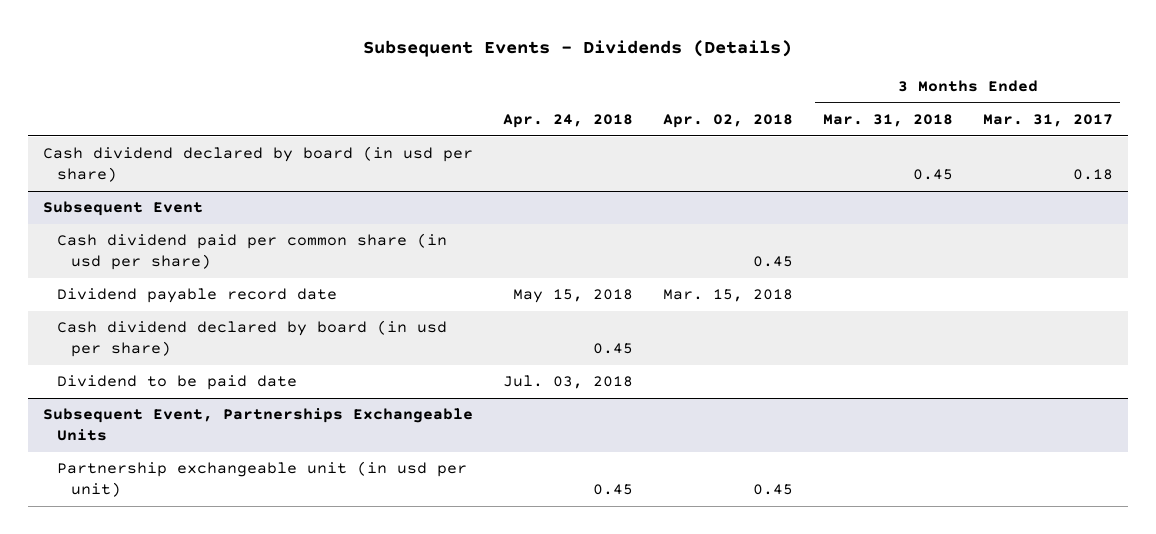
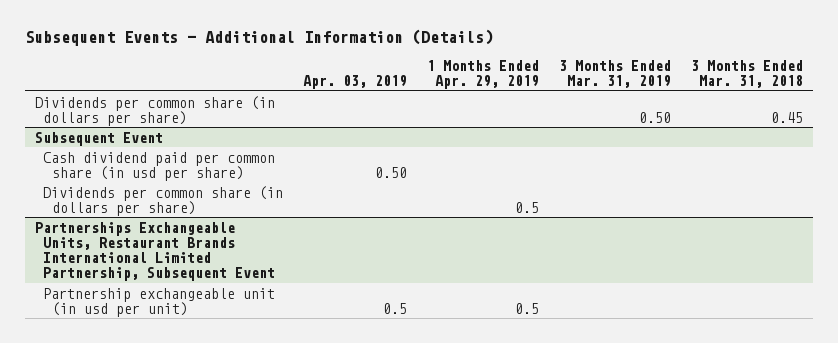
- Subsequent Events - Dividends (Details)
+ Subsequent Events - Additional Information (Details)
- | Apr. 24, 2018 | Apr. 02, 2018 | 3 Months Ended Mar. 31, 2018 | 3 Months Ended Mar. 31, 2017
+ | Apr. 03, 2019 | 1 Months Ended Apr. 29, 2019 | 3 Months Ended Mar. 31, 2019 | 3 Months Ended Mar. 31, 2018
- Cash dividend declared by board (in usd per share) | | | 0.45 | 0.18
+ Dividends per common share (in dollars per share) | | | 0.50 | 0.45
@ Subsequent Event
- Dividend payable record date | May 15, 2018 | Mar. 15, 2018 | |
- Cash dividend declared by board (in usd per share) | 0.45 | | |
- Dividend to be paid date | Jul. 03, 2018 | | |
- Subsequent Event, Partnerships Exchangeable Units
@ Subsequent Event
+ Dividends per common share (in dollars per share) | | 0.5 | |
+ Partnerships Exchangeable Units, Restaurant Brands International Limited Partnership, Subsequent Event

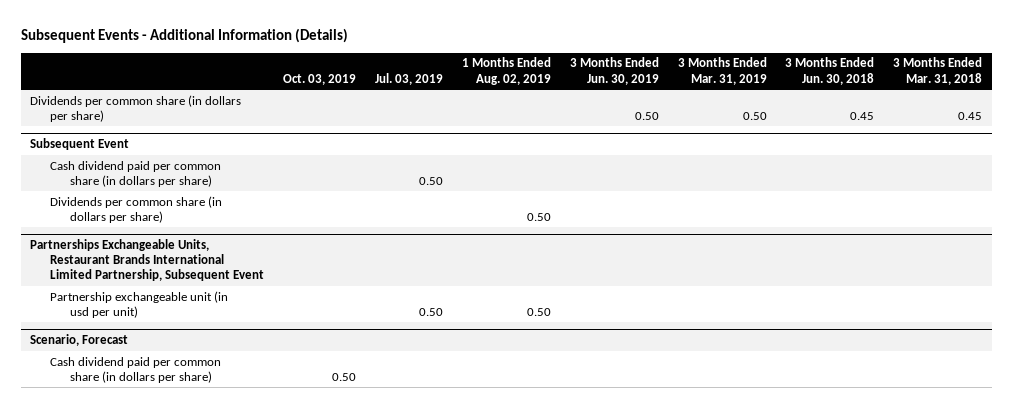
- | Apr. 03, 2019 | 1 Months Ended Apr. 29, 2019 | 3 Months Ended Mar. 31, 2019 | 3 Months Ended Mar. 31, 2018
+ | Oct. 03, 2019 | Jul. 03, 2019 | 1 Months Ended Aug. 02, 2019 | 3 Months Ended Jun. 30, 2019 | 3 Months Ended Mar. 31, 2019 | 3 Months Ended Jun. 30, 2018 | 3 Months Ended Mar. 31, 2018
@ Subsequent Event
- Cash dividend paid per common share (in usd per share) | 0.50 | | |
+ Cash dividend paid per common share (in dollars per share) | | 0.50 | | | | |
+ Scenario, Forecast
+ Cash dividend paid per common share (in dollars per share) | 0.50 | | | | | |

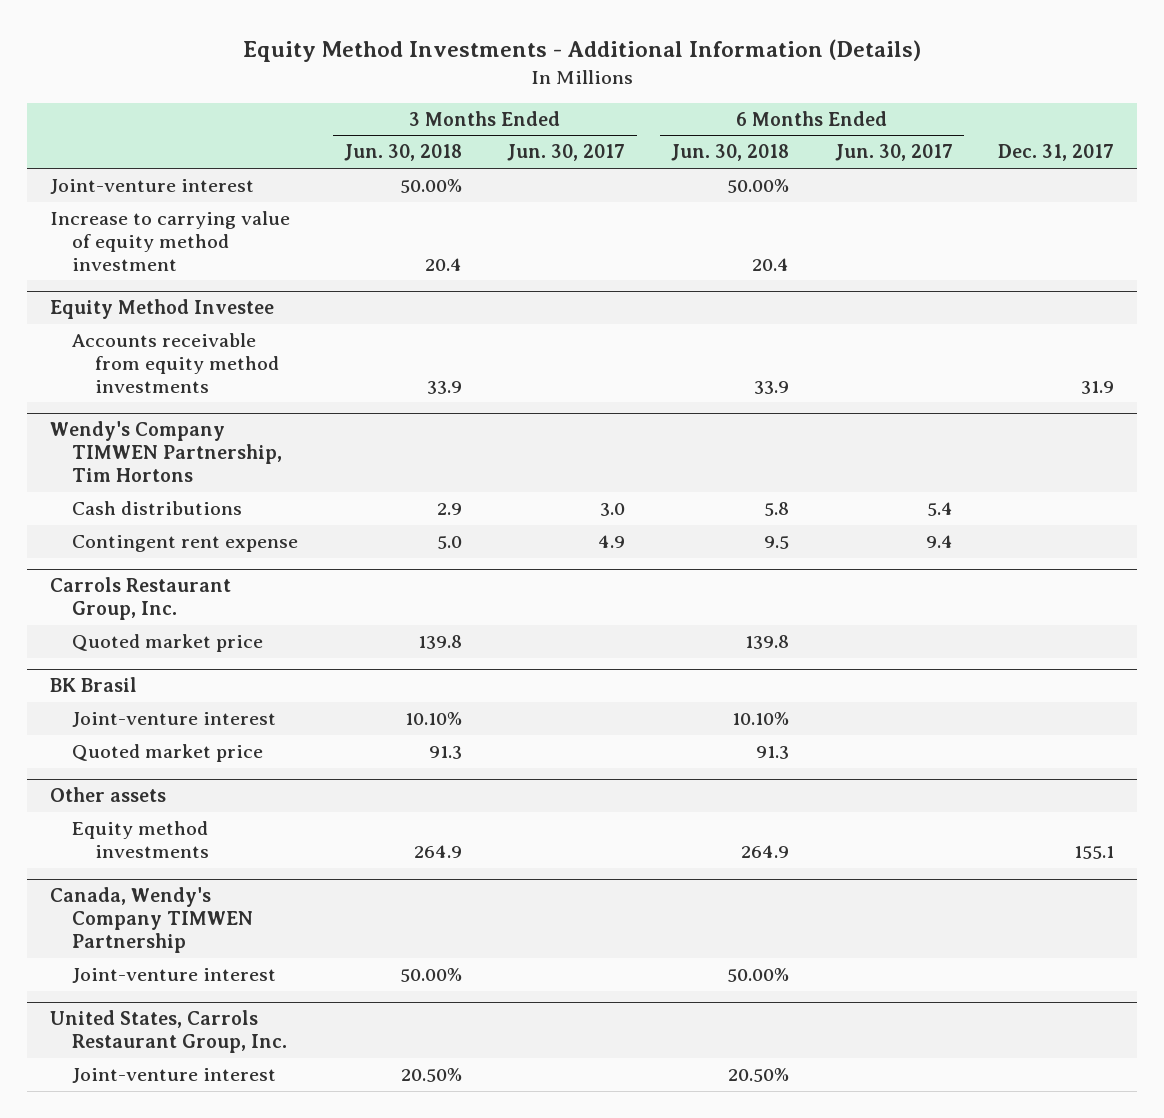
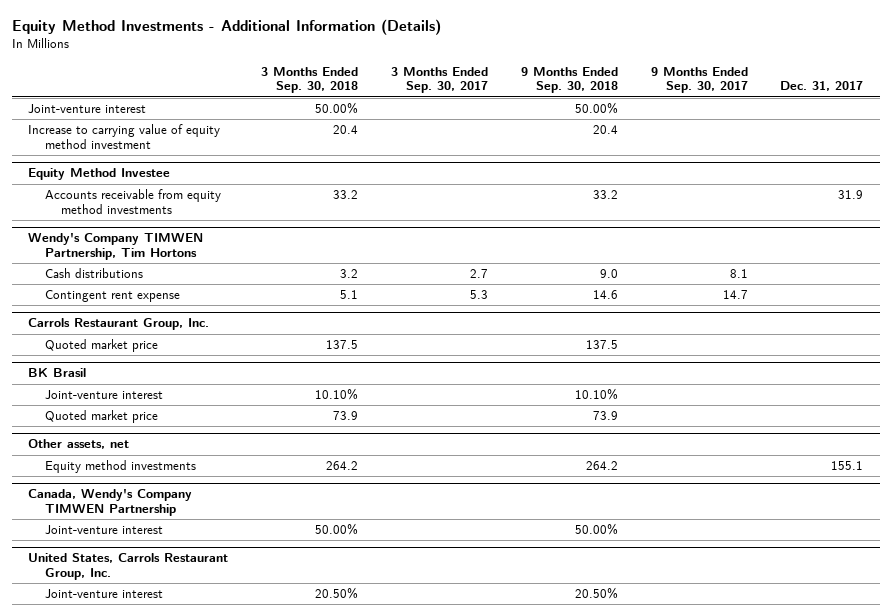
- | 3 Months Ended Jun. 30, 2018 | 3 Months Ended Jun. 30, 2017 | 6 Months Ended Jun. 30, 2018 | 6 Months Ended Jun. 30, 2017 | Dec. 31, 2017
+ | 3 Months Ended Sep. 30, 2018 | 3 Months Ended Sep. 30, 2017 | 9 Months Ended Sep. 30, 2018 | 9 Months Ended Sep. 30, 2017 | Dec. 31, 2017
- Other assets
+ Other assets, net

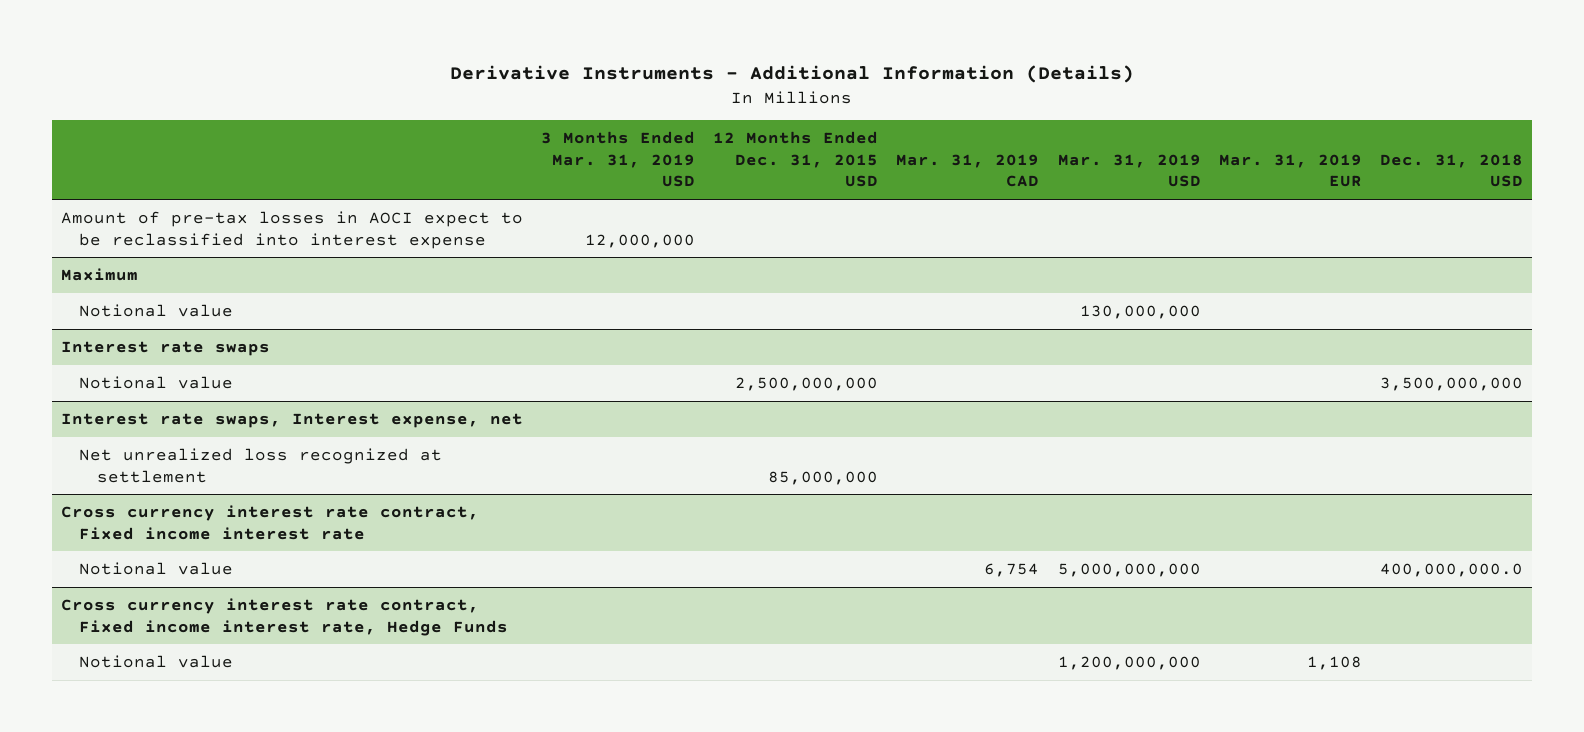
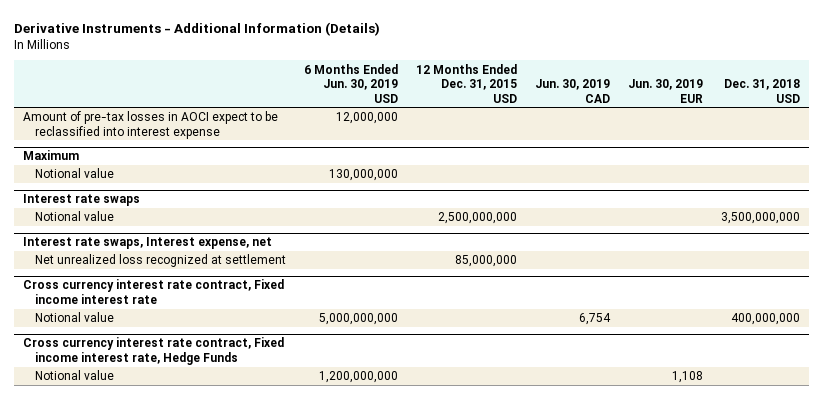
- | 3 Months Ended Mar. 31, 2019 USD | 12 Months Ended Dec. 31, 2015 USD | Mar. 31, 2019 CAD | Mar. 31, 2019 USD | Mar. 31, 2019 EUR | Dec. 31, 2018 USD
+ | 6 Months Ended Jun. 30, 2019 USD | 12 Months Ended Dec. 31, 2015 USD | Jun. 30, 2019 CAD | Jun. 30, 2019 EUR | Dec. 31, 2018 USD
@ Cross currency interest rate contract, Fixed income interest rate
- Notional value | | | 6,754 | 5,000,000,000 | | 400,000,000.0
+ Notional value | 5,000,000,000 | | 6,754 | | 400,000,000

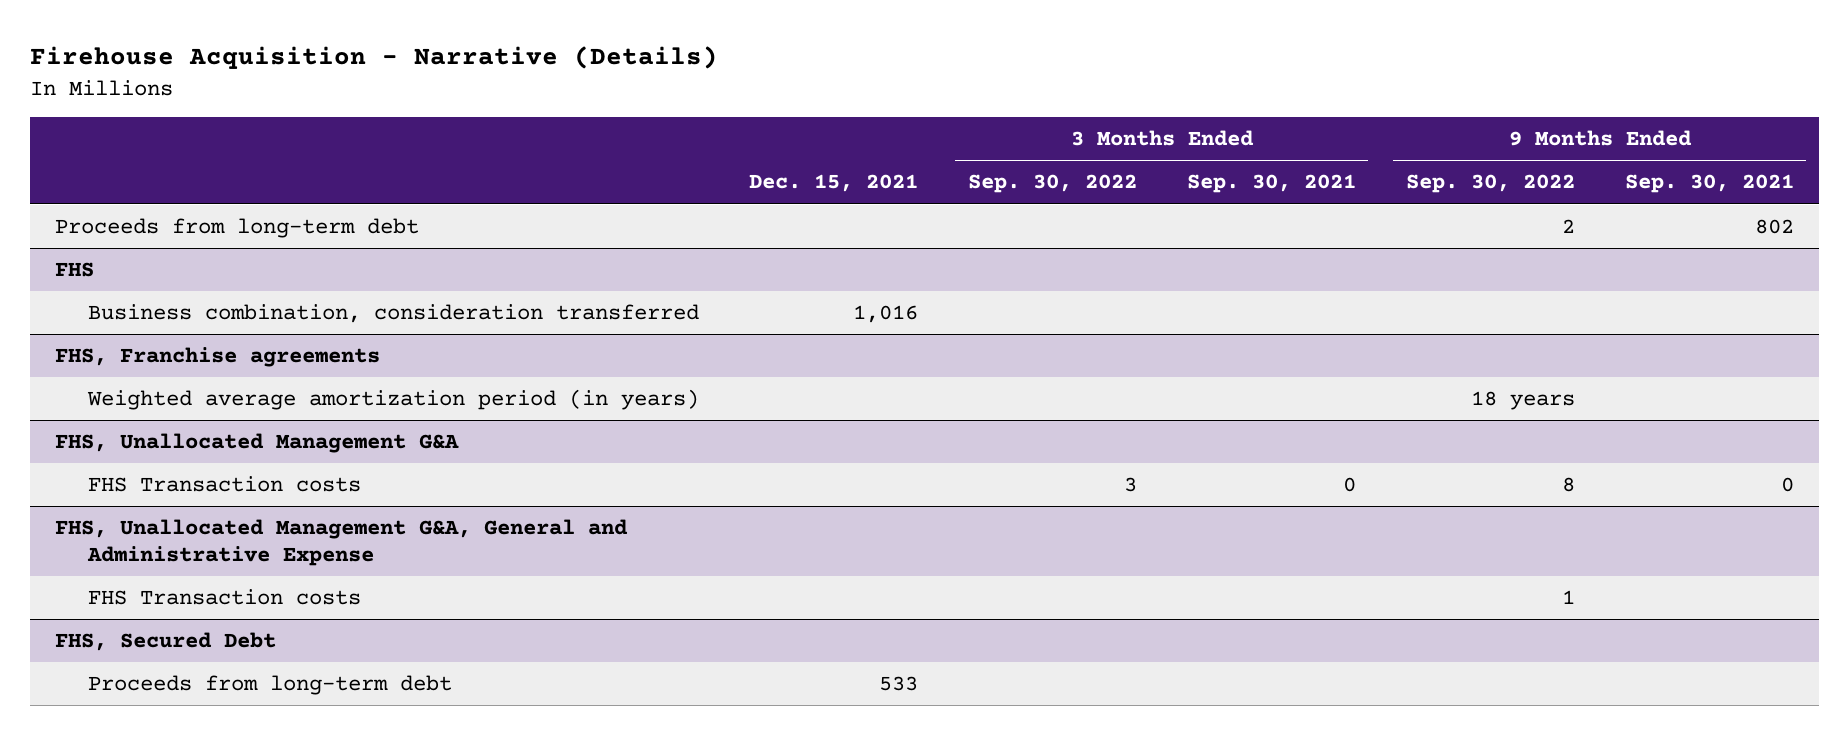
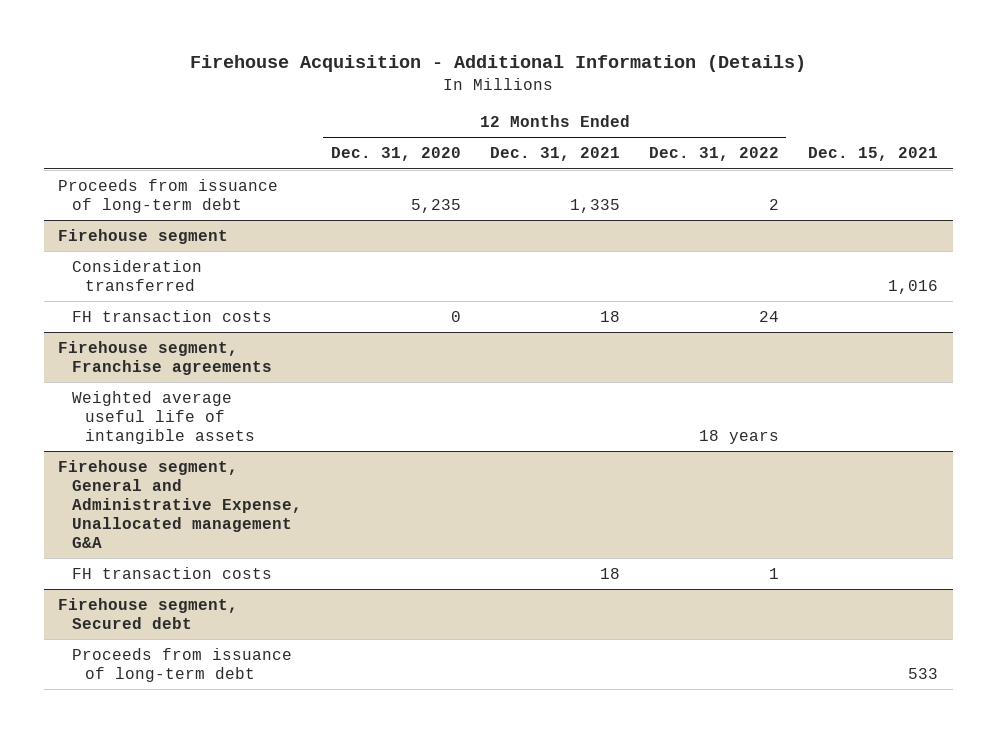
- Firehouse Acquisition - Narrative (Details)
+ Firehouse Acquisition - Additional Information (Details)
- | Dec. 15, 2021 | 3 Months Ended Sep. 30, 2022 | 3 Months Ended Sep. 30, 2021 | 9 Months Ended Sep. 30, 2022 | 9 Months Ended Sep. 30, 2021
+ | 12 Months Ended Dec. 31, 2020 | 12 Months Ended Dec. 31, 2021 | 12 Months Ended Dec. 31, 2022 | Dec. 15, 2021
- Proceeds from long-term debt | | | | 2 | 802
- FHS
- Business combination, consideration transferred | 1,016 | | | |
- FHS, Franchise agreements
- Weighted average amortization period (in years) | | | | 18 years |
- FHS, Unallocated Management G&A
- FHS Transaction costs | | 3 | 0 | 8 | 0
- FHS, Unallocated Management G&A, General and Administrative Expense
- FHS Transaction costs | | | | 1 |
- FHS, Secured Debt
- Proceeds from long-term debt | 533 | | | |
+ Proceeds from issuance of long-term debt | 5,235 | 1,335 | 2 |
+ Firehouse segment
+ Consideration transferred | | | | 1,016
+ FH transaction costs | 0 | 18 | 24 |
+ Firehouse segment, Franchise agreements
+ Weighted average useful life of intangible assets | | | 18 years |
+ Firehouse segment, General and Administrative Expense, Unallocated management G&A
+ FH transaction costs | | 18 | 1 |
+ Firehouse segment, Secured debt
+ Proceeds from issuance of long-term debt | | | | 533

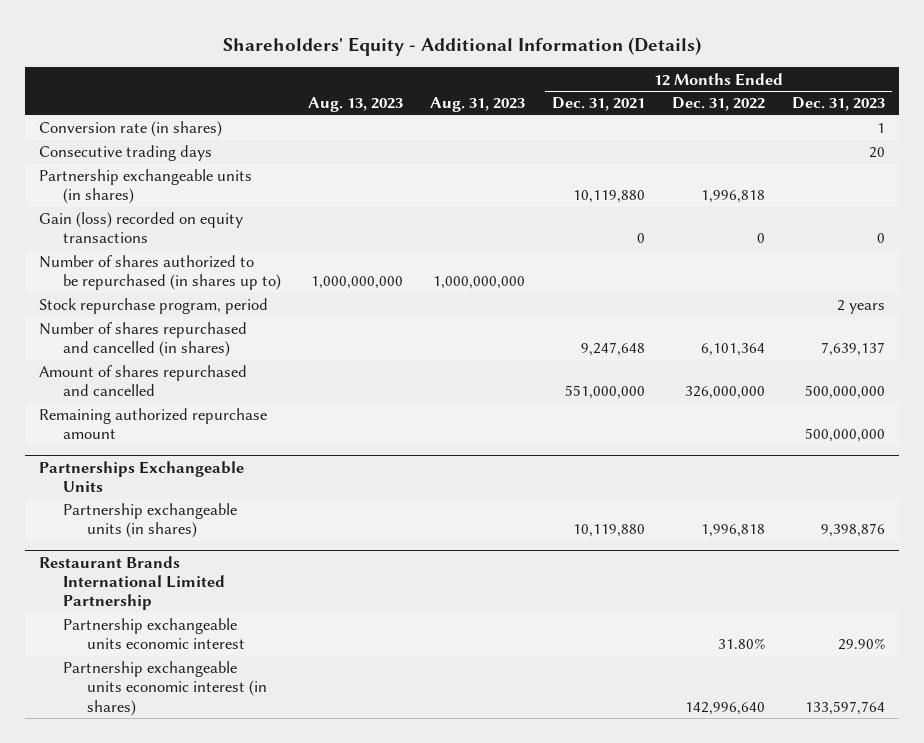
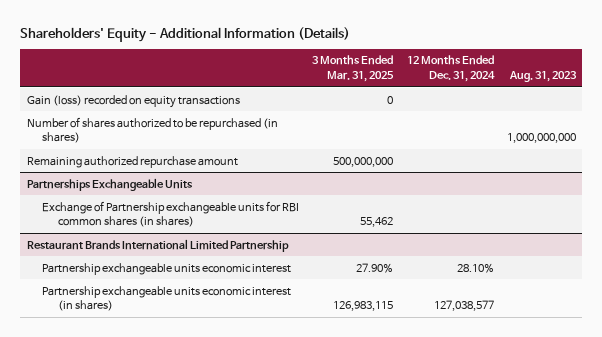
- | Aug. 13, 2023 | Aug. 31, 2023 | 12 Months Ended Dec. 31, 2021 | 12 Months Ended Dec. 31, 2022 | 12 Months Ended Dec. 31, 2023
+ | 3 Months Ended Mar. 31, 2025 | 12 Months Ended Dec. 31, 2024 | Aug. 31, 2023
- Conversion rate (in shares) | | | | | 1
- Consecutive trading days | | | | | 20
- Partnership exchangeable units (in shares) | | | 10,119,880 | 1,996,818 |
- Number of shares authorized to be repurchased (in shares up to) | 1,000,000,000 | 1,000,000,000 | | |
- Stock repurchase program, period | | | | | 2 years
- Number of shares repurchased and cancelled (in shares) | | | 9,247,648 | 6,101,364 | 7,639,137
- Amount of shares repurchased and cancelled | | | 551,000,000 | 326,000,000 | 500,000,000
+ Number of shares authorized to be repurchased (in shares) | | | 1,000,000,000
@ Partnerships Exchangeable Units
- Partnership exchangeable units (in shares) | | | 10,119,880 | 1,996,818 | 9,398,876
+ Exchange of Partnership exchangeable units for RBI common shares (in shares) | 55,462 | |

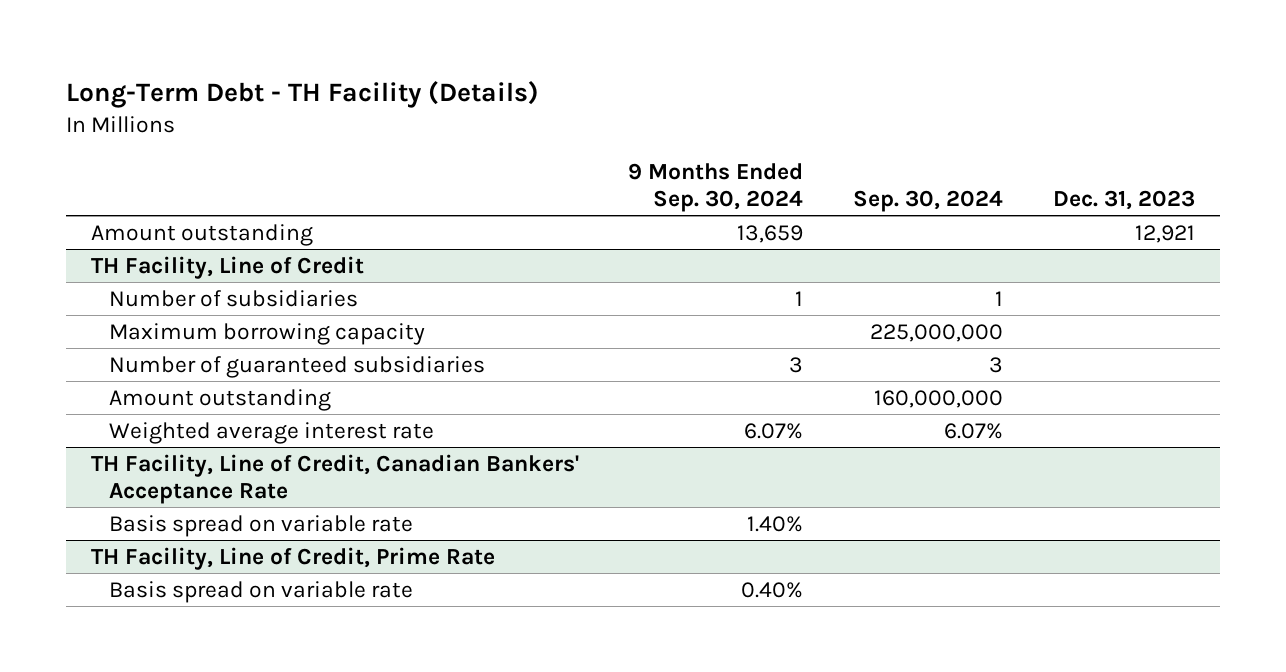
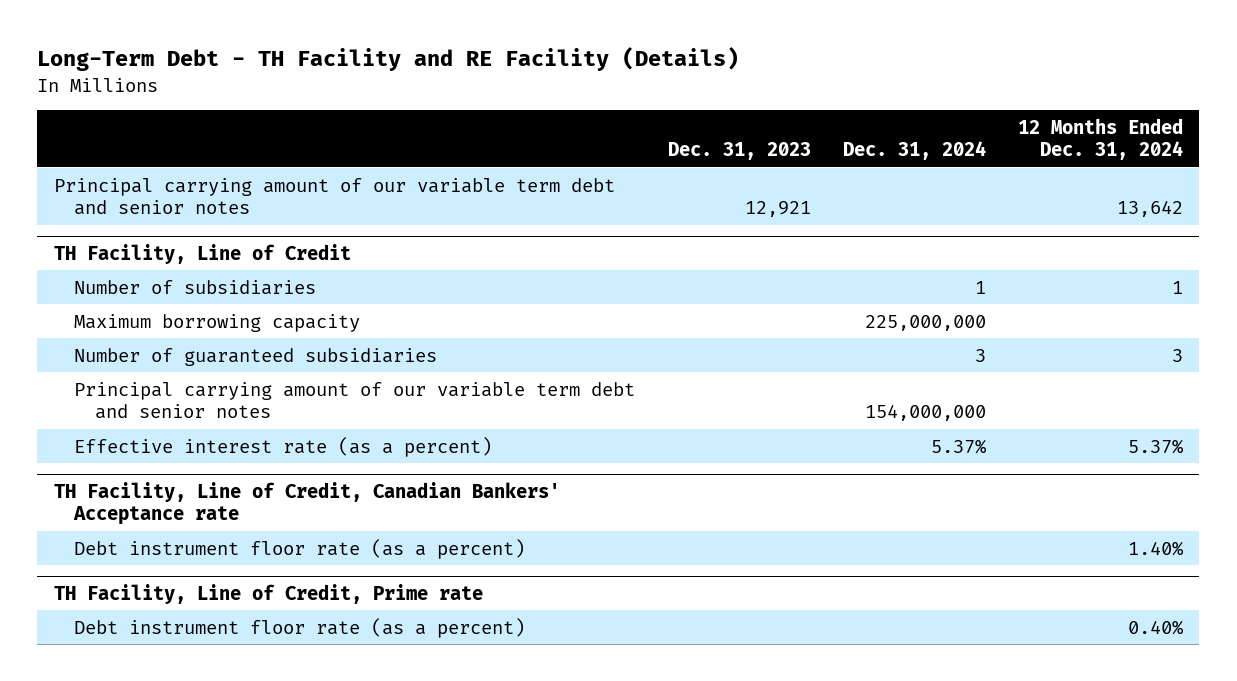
- Long-Term Debt - TH Facility (Details)
+ Long-Term Debt - TH Facility and RE Facility (Details)
- | 9 Months Ended Sep. 30, 2024 | Sep. 30, 2024 | Dec. 31, 2023
+ | Dec. 31, 2023 | Dec. 31, 2024 | 12 Months Ended Dec. 31, 2024
- Amount outstanding | 13,659 | | 12,921
+ Principal carrying amount of our variable term debt and senior notes | 12,921 | | 13,642
@ TH Facility, Line of Credit
- Amount outstanding | | 160,000,000 |
- Weighted average interest rate | 6.07% | 6.07% |
- TH Facility, Line of Credit, Canadian Bankers' Acceptance Rate
- Basis spread on variable rate | 1.40% | |
- TH Facility, Line of Credit, Prime Rate
- Basis spread on variable rate | 0.40% | |
@ TH Facility, Line of Credit
+ Principal carrying amount of our variable term debt and senior notes | | 154,000,000 |
+ Effective interest rate (as a percent) | | 5.37% | 5.37%
+ TH Facility, Line of Credit, Canadian Bankers' Acceptance rate
+ Debt instrument floor rate (as a percent) | | | 1.40%
+ TH Facility, Line of Credit, Prime rate
+ Debt instrument floor rate (as a percent) | | | 0.40%

